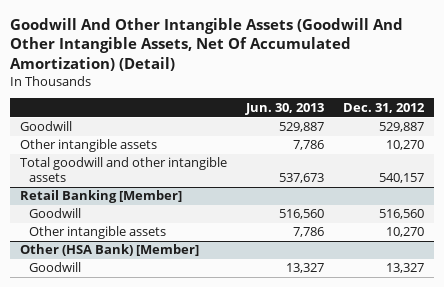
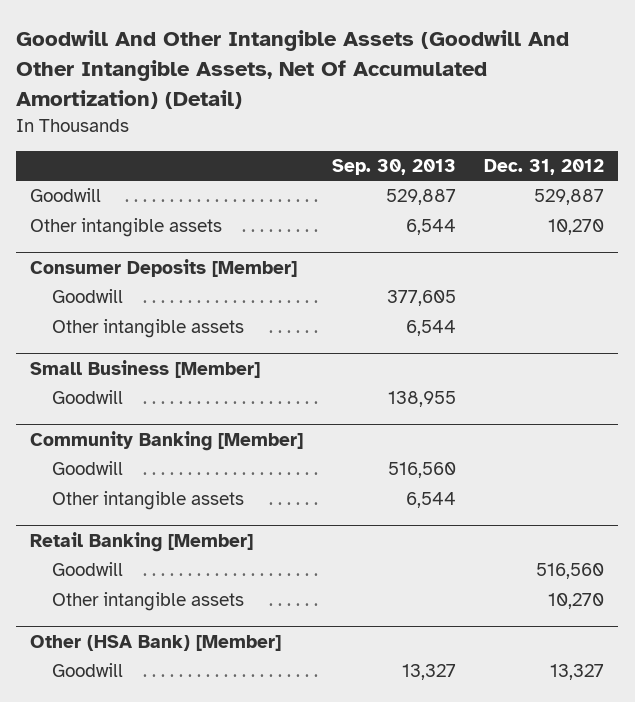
- | Jun. 30, 2013 | Dec. 31, 2012
+ | Sep. 30, 2013 | Dec. 31, 2012
- Total goodwill and other intangible assets | 537,673 | 540,157
+ Consumer Deposits [Member]
+ Goodwill | 377,605 |
+ Other intangible assets | 6,544 |
+ Small Business [Member]
+ Goodwill | 138,955 |
+ Community Banking [Member]
+ Goodwill | 516,560 |
+ Other intangible assets | 6,544 |

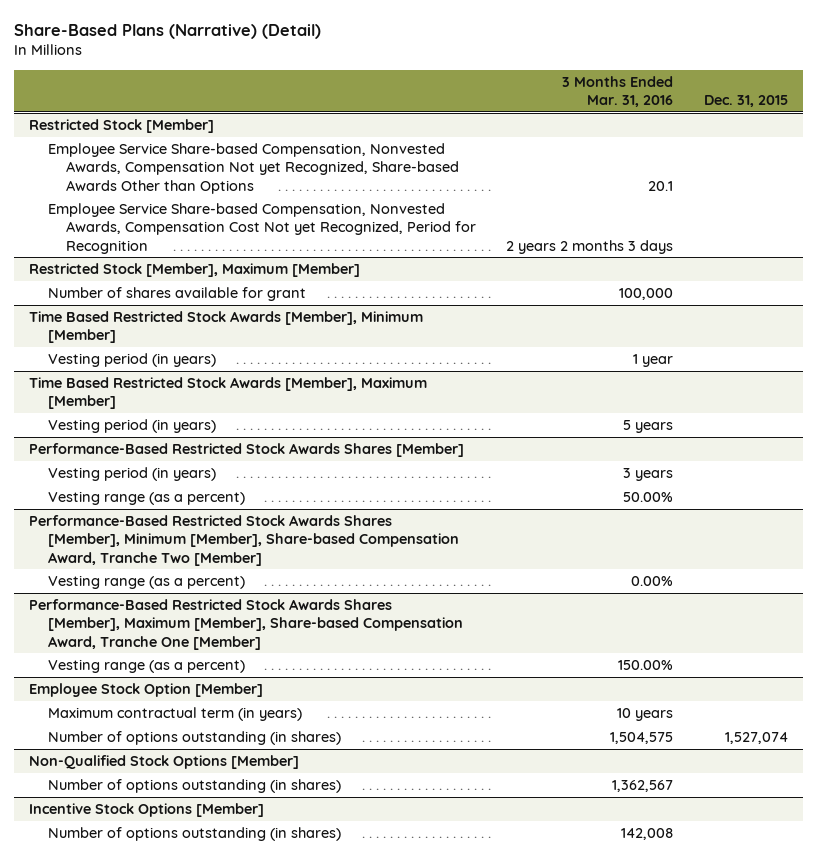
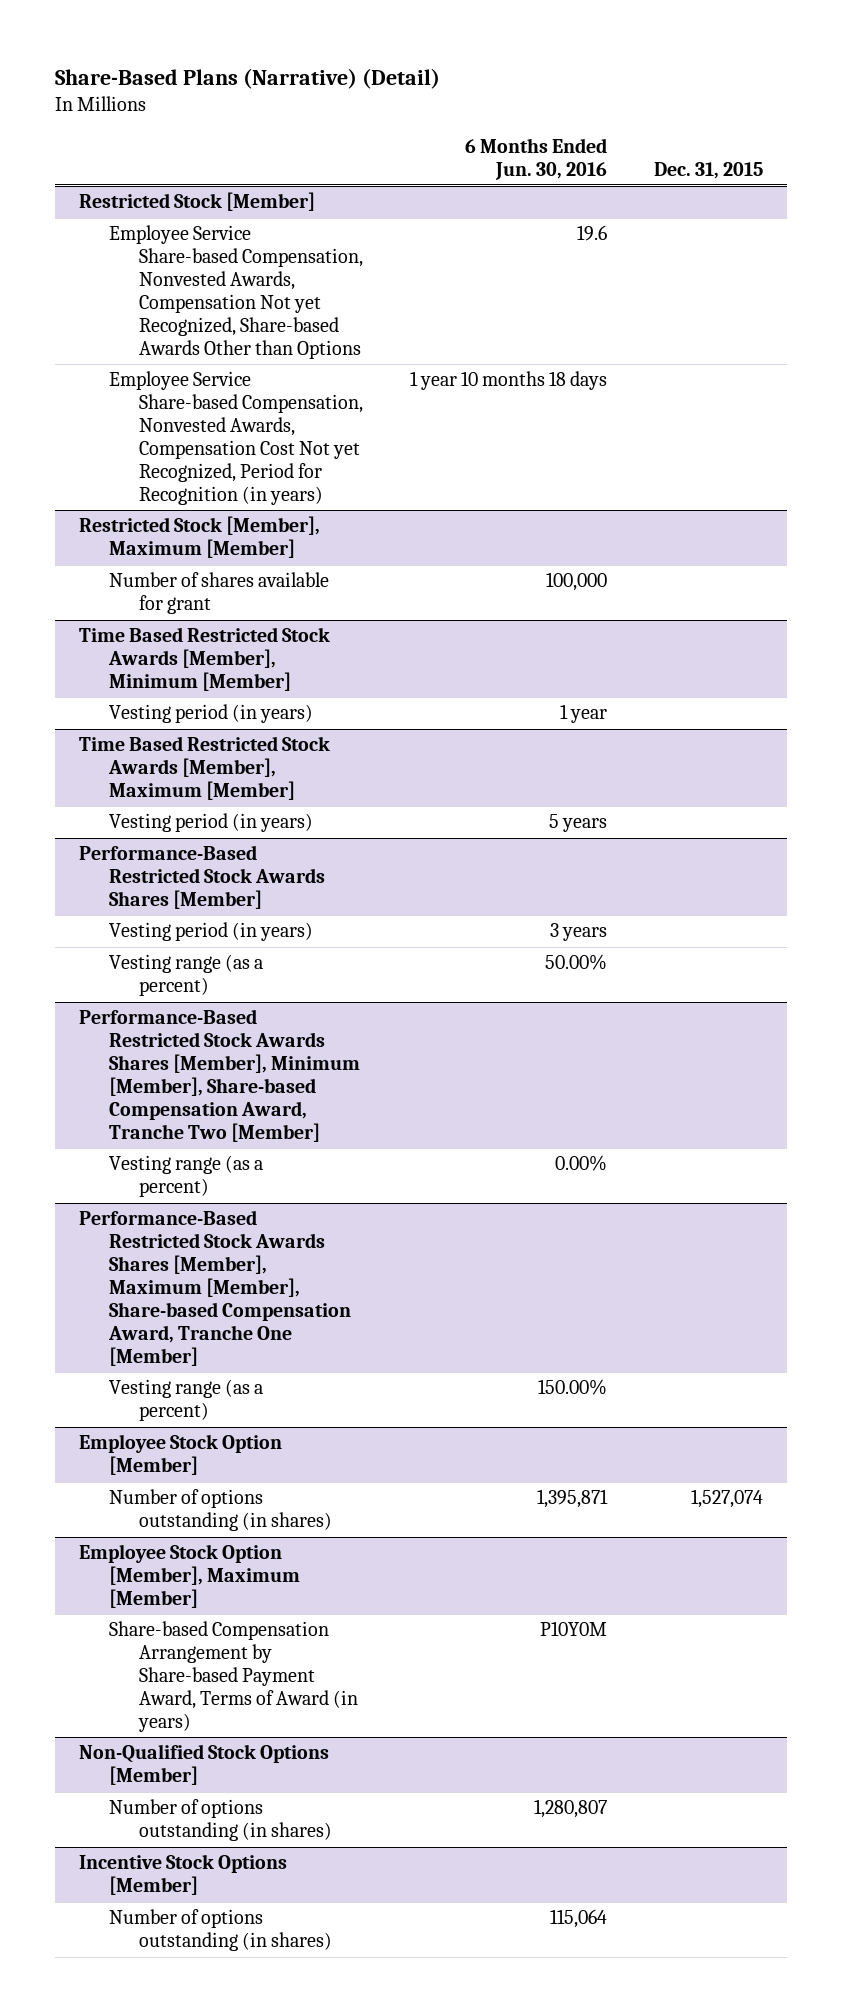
- | 3 Months Ended Mar. 31, 2016 | Dec. 31, 2015
+ | 6 Months Ended Jun. 30, 2016 | Dec. 31, 2015
@ Restricted Stock [Member]
- Employee Service Share-based Compensation, Nonvested Awards, Compensation Cost Not yet Recognized, Period for Recognition | 2 years 2 months 3 days |
+ Employee Service Share-based Compensation, Nonvested Awards, Compensation Cost Not yet Recognized, Period for Recognition (in years) | 1 year 10 months 18 days |
@ Employee Stock Option [Member]
- Maximum contractual term (in years) | 10 years |
+ Employee Stock Option [Member], Maximum [Member]
+ Share-based Compensation Arrangement by Share-based Payment Award, Terms of Award (in years) | P10Y0M |

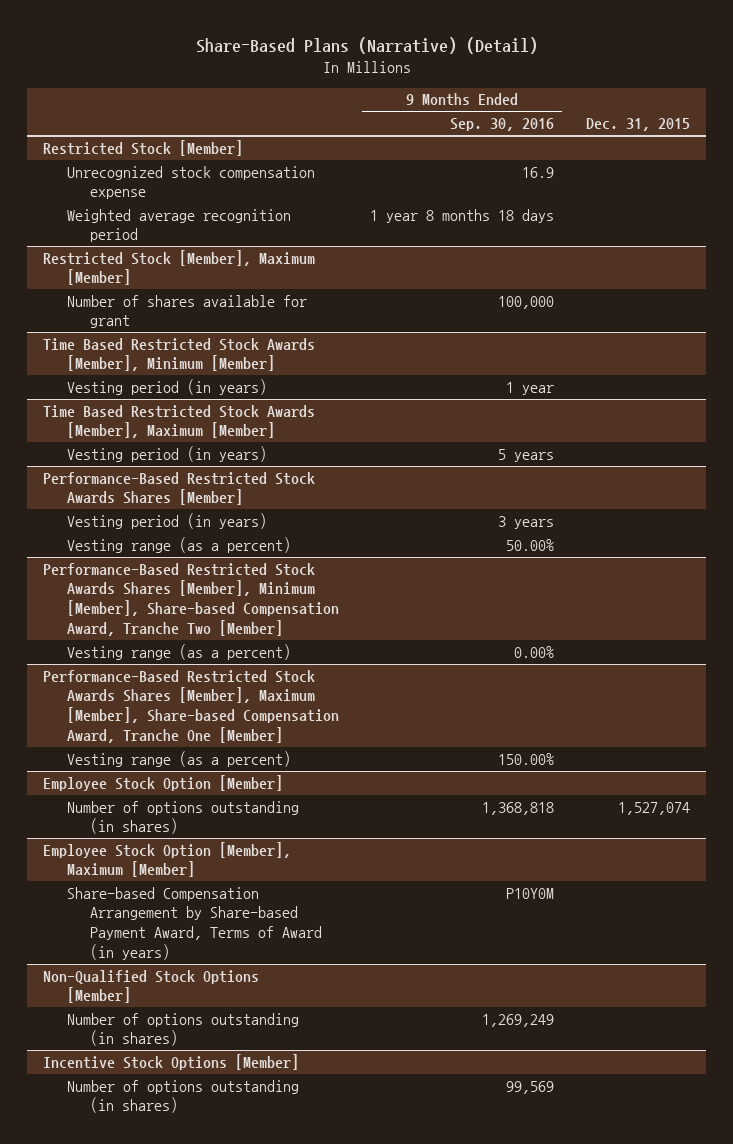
- | 6 Months Ended Jun. 30, 2016 | Dec. 31, 2015
+ | 9 Months Ended Sep. 30, 2016 | Dec. 31, 2015
@ Restricted Stock [Member]
- Employee Service Share-based Compensation, Nonvested Awards, Compensation Not yet Recognized, Share-based Awards Other than Options | 19.6 |
- Employee Service Share-based Compensation, Nonvested Awards, Compensation Cost Not yet Recognized, Period for Recognition (in years) | 1 year 10 months 18 days |
+ Unrecognized stock compensation expense | 16.9 |
+ Weighted average recognition period | 1 year 8 months 18 days |

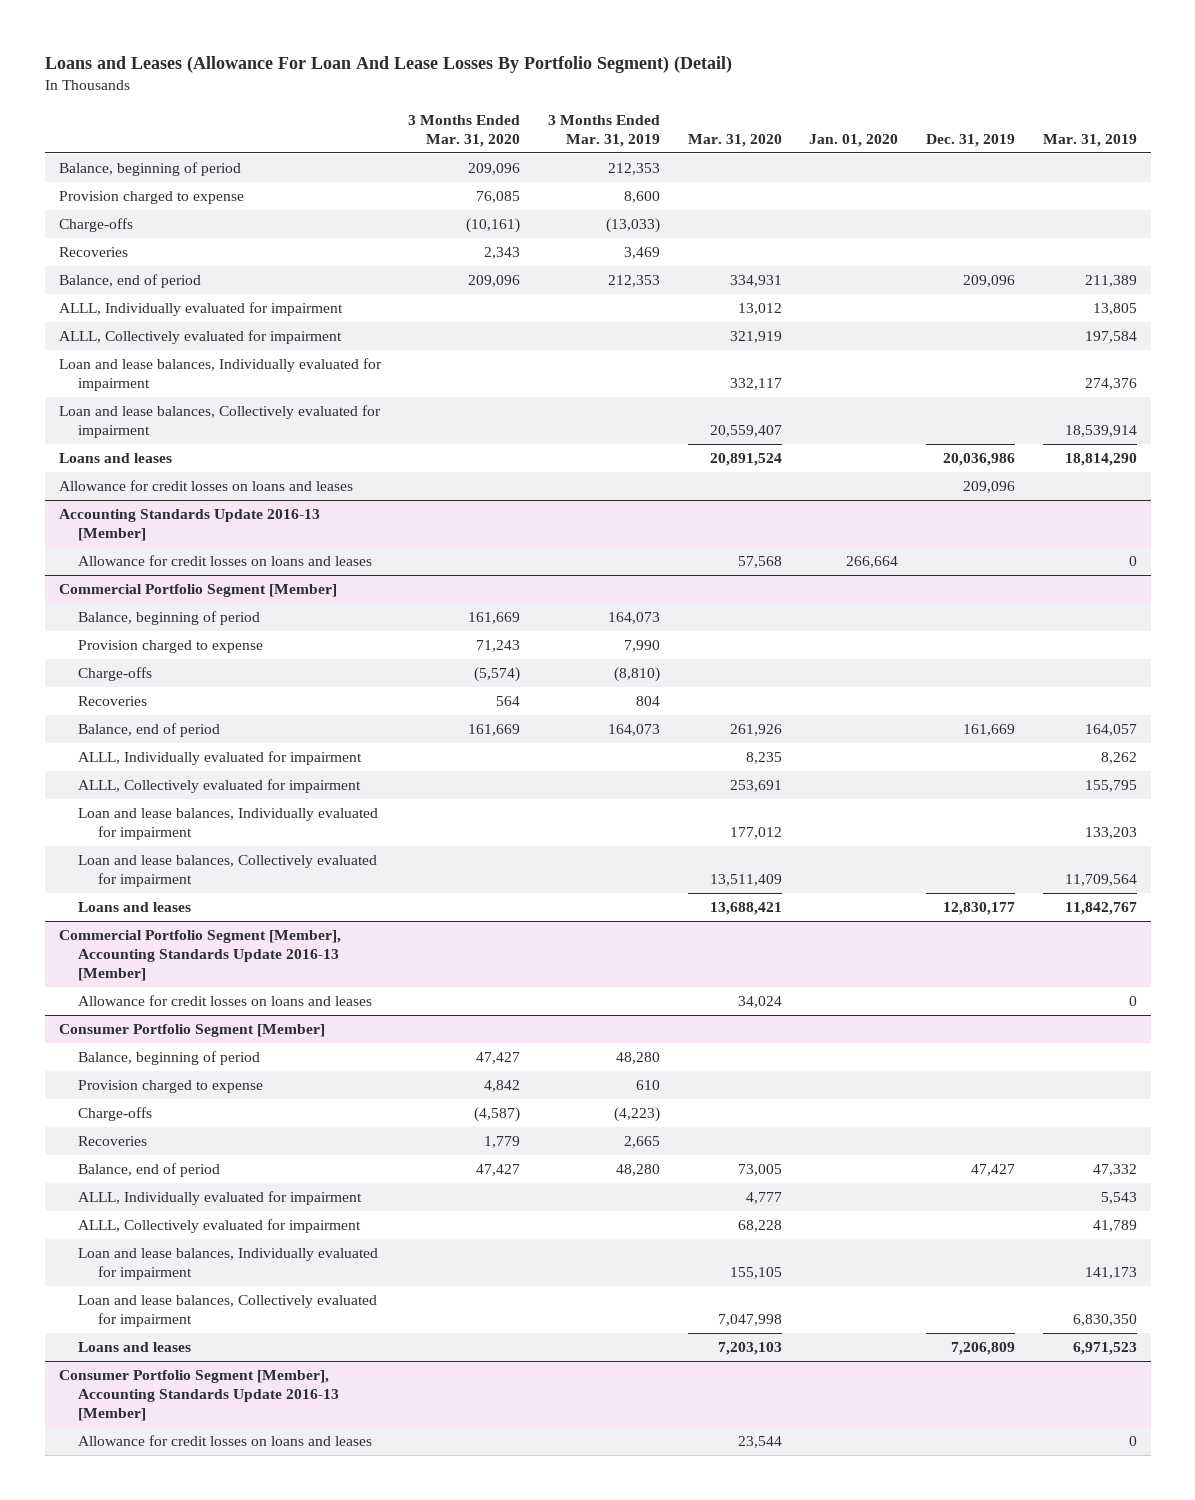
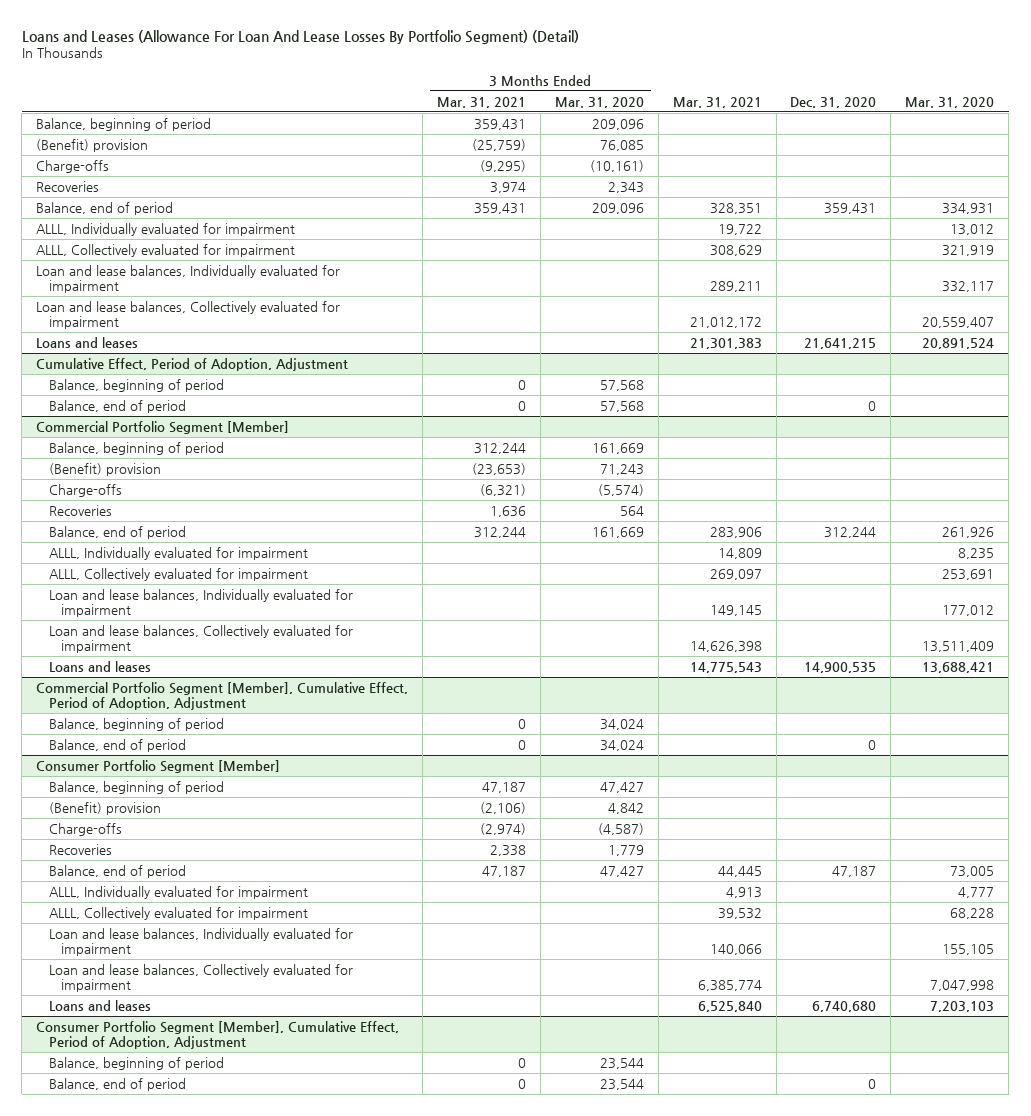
- | 3 Months Ended Mar. 31, 2020 | 3 Months Ended Mar. 31, 2019 | Mar. 31, 2020 | Jan. 01, 2020 | Dec. 31, 2019 | Mar. 31, 2019
+ | 3 Months Ended Mar. 31, 2021 | 3 Months Ended Mar. 31, 2020 | Mar. 31, 2021 | Dec. 31, 2020 | Mar. 31, 2020
- Provision charged to expense | 76,085 | 8,600 | | | |
+ (Benefit) provision | (25,759) | 76,085 | | |
- Allowance for credit losses on loans and leases | | | | | 209,096 |
- Accounting Standards Update 2016-13 [Member]
- Allowance for credit losses on loans and leases | | | 57,568 | 266,664 | | 0
+ Cumulative Effect, Period of Adoption, Adjustment
+ Balance, beginning of period | 0 | 57,568 | | |
+ Balance, end of period | 0 | 57,568 | | 0 |
@ Commercial Portfolio Segment [Member]
- Provision charged to expense | 71,243 | 7,990 | | | |
+ (Benefit) provision | (23,653) | 71,243 | | |
- Commercial Portfolio Segment [Member], Accounting Standards Update 2016-13 [Member]
- Allowance for credit losses on loans and leases | | | 34,024 | | | 0
+ Commercial Portfolio Segment [Member], Cumulative Effect, Period of Adoption, Adjustment
+ Balance, beginning of period | 0 | 34,024 | | |
+ Balance, end of period | 0 | 34,024 | | 0 |
@ Consumer Portfolio Segment [Member]
- Provision charged to expense | 4,842 | 610 | | | |
+ (Benefit) provision | (2,106) | 4,842 | | |
- Consumer Portfolio Segment [Member], Accounting Standards Update 2016-13 [Member]
- Allowance for credit losses on loans and leases | | | 23,544 | | | 0
+ Consumer Portfolio Segment [Member], Cumulative Effect, Period of Adoption, Adjustment
+ Balance, beginning of period | 0 | 23,544 | | |
+ Balance, end of period | 0 | 23,544 | | 0 |

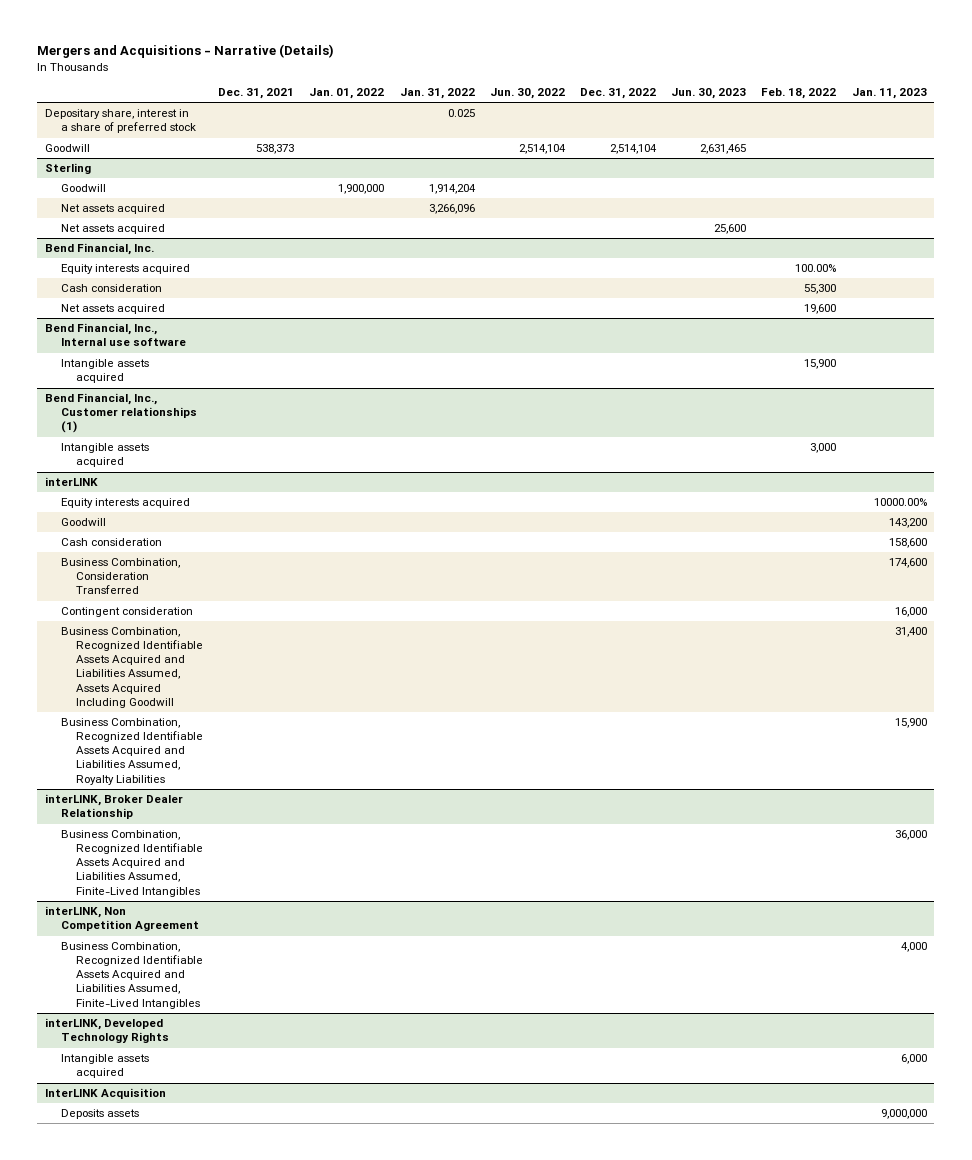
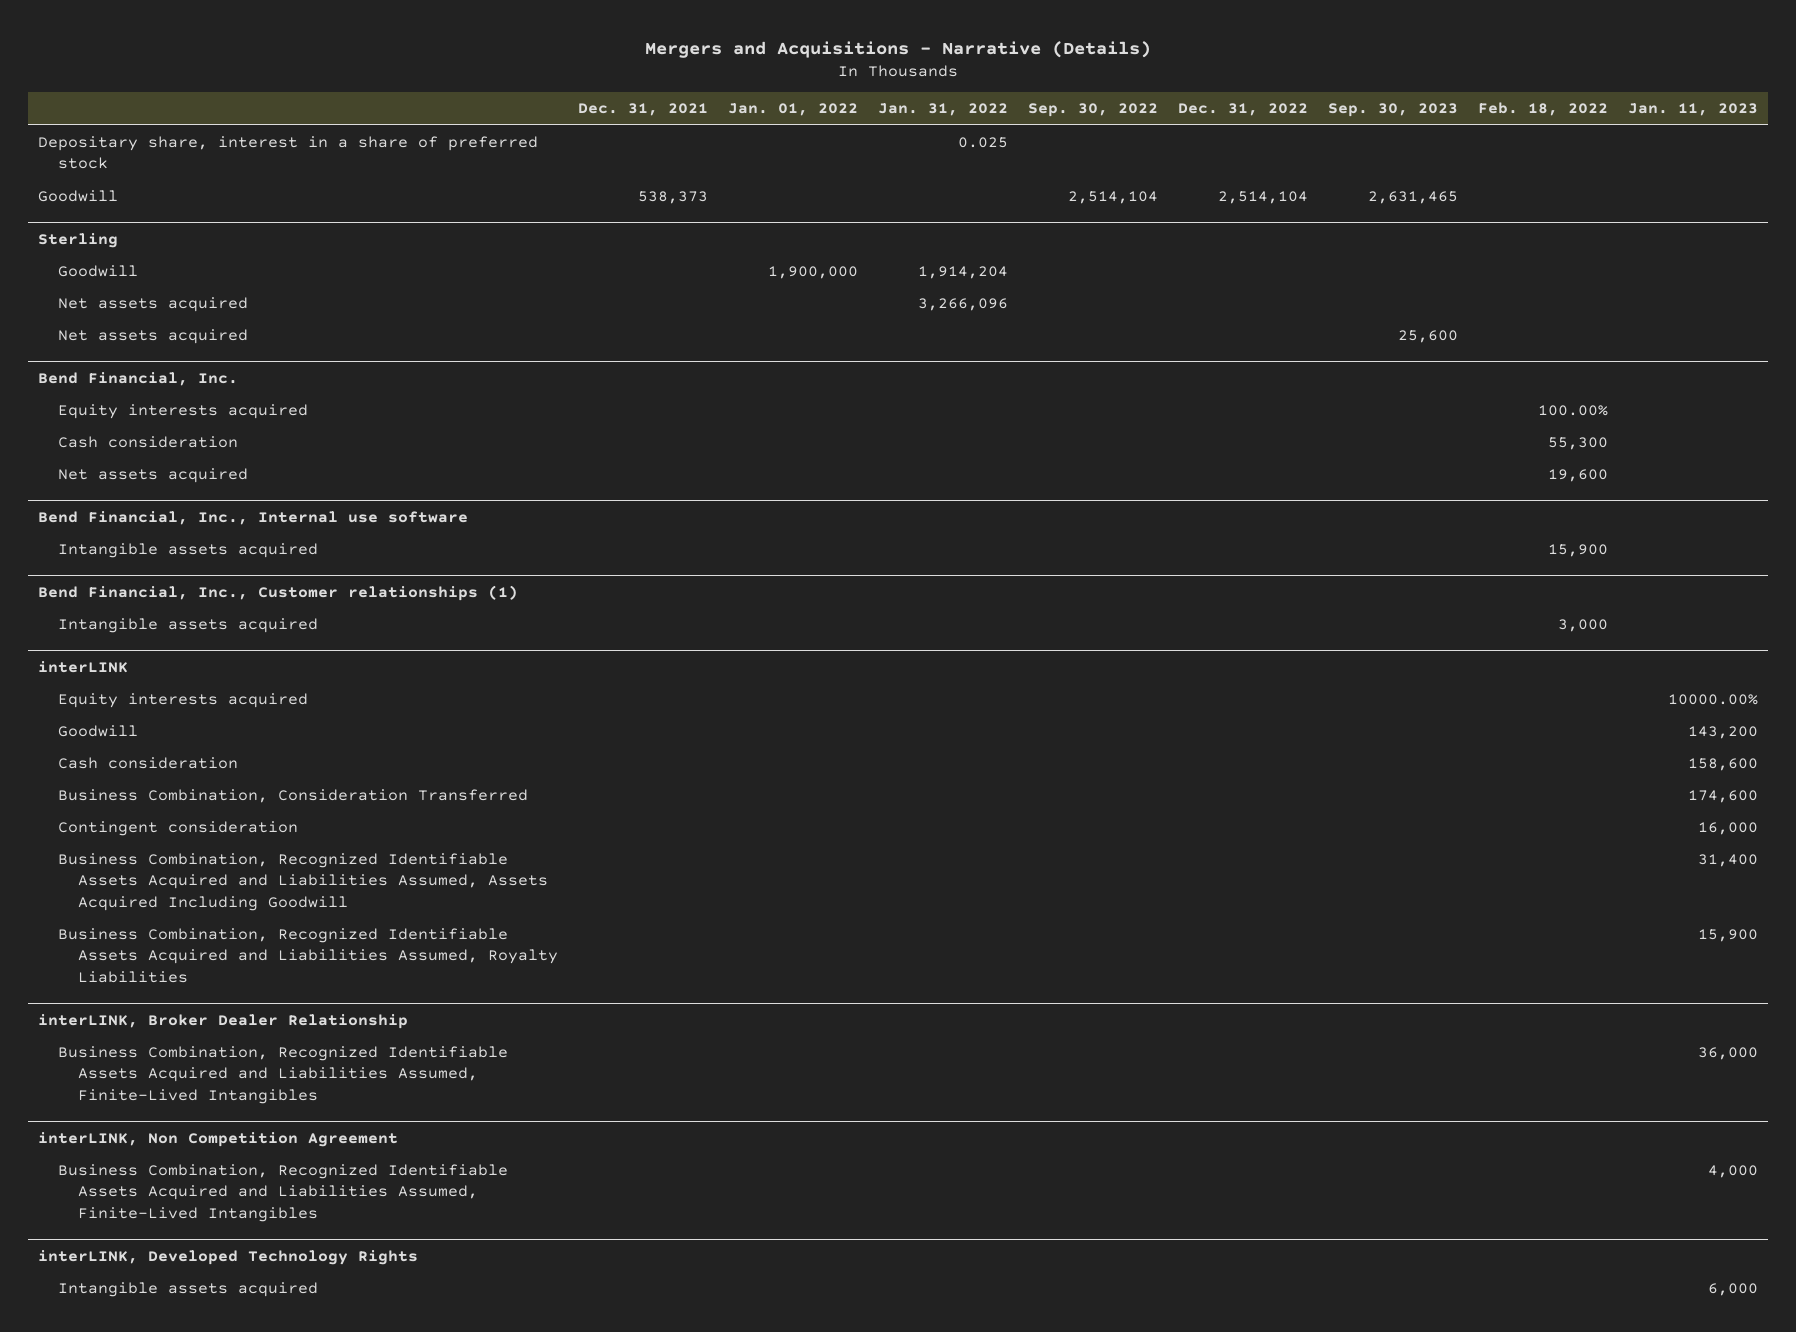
- | Dec. 31, 2021 | Jan. 01, 2022 | Jan. 31, 2022 | Jun. 30, 2022 | Dec. 31, 2022 | Jun. 30, 2023 | Feb. 18, 2022 | Jan. 11, 2023
+ | Dec. 31, 2021 | Jan. 01, 2022 | Jan. 31, 2022 | Sep. 30, 2022 | Dec. 31, 2022 | Sep. 30, 2023 | Feb. 18, 2022 | Jan. 11, 2023
- InterLINK Acquisition
- Deposits assets | | | | | | | | 9,000,000

